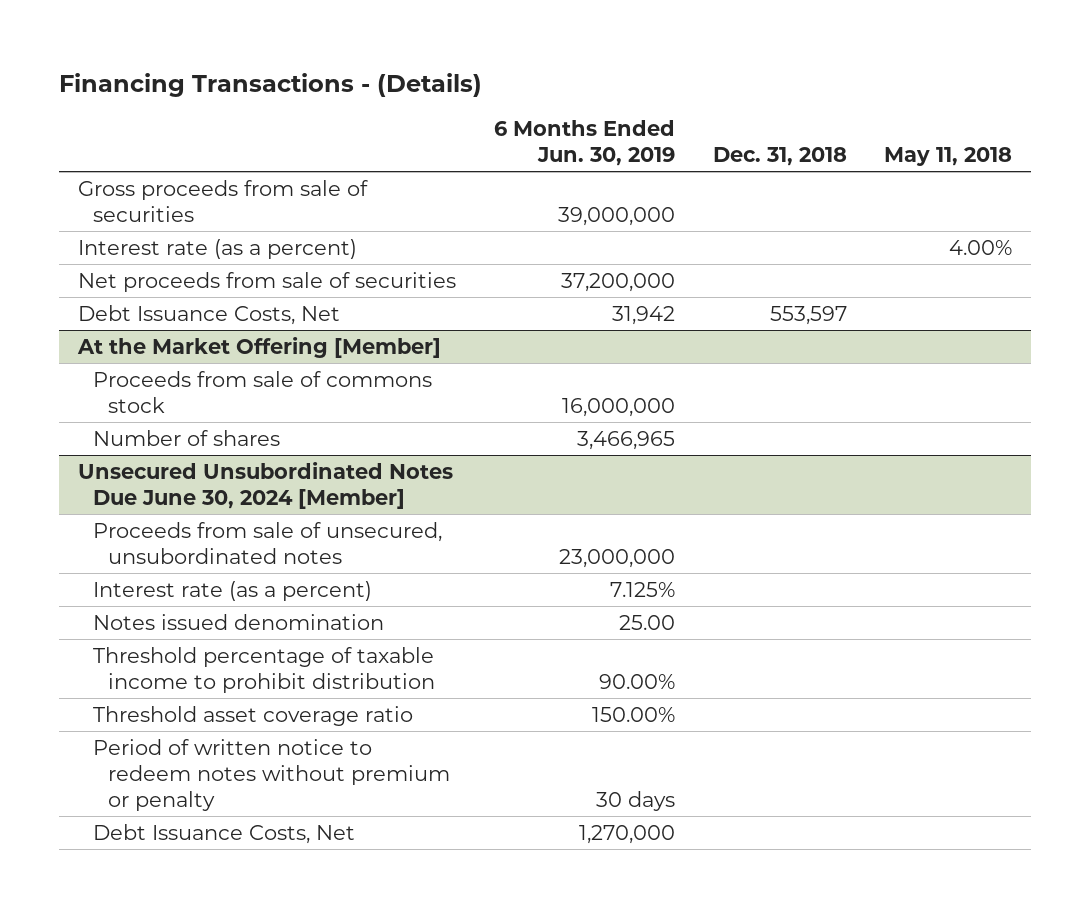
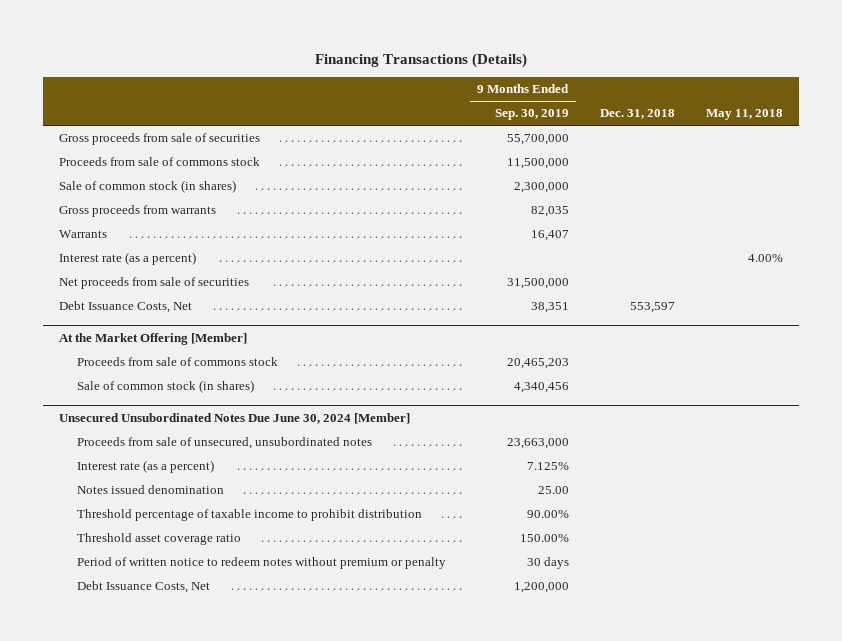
- Financing Transactions - (Details)
+ Financing Transactions (Details)
- | 6 Months Ended Jun. 30, 2019 | Dec. 31, 2018 | May 11, 2018
+ | 9 Months Ended Sep. 30, 2019 | Dec. 31, 2018 | May 11, 2018
+ Proceeds from sale of commons stock | 11,500,000 | |
+ Sale of common stock (in shares) | 2,300,000 | |
+ Gross proceeds from warrants | 82,035 | |
+ Warrants | 16,407 | |
@ At the Market Offering [Member]
- Number of shares | 3,466,965 | |
+ Sale of common stock (in shares) | 4,340,456 | |

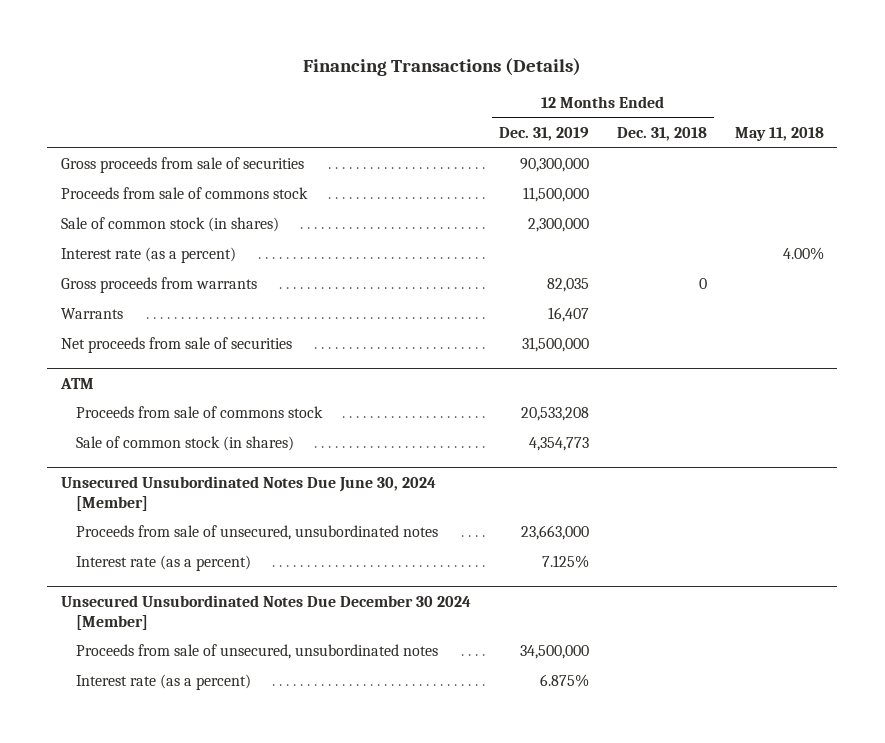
- | 9 Months Ended Sep. 30, 2019 | Dec. 31, 2018 | May 11, 2018
+ | 12 Months Ended Dec. 31, 2019 | 12 Months Ended Dec. 31, 2018 | May 11, 2018
moved up: Interest rate (as a percent) | | | 4.00%
- Debt Issuance Costs, Net | 38,351 | 553,597 |
- At the Market Offering [Member]
+ ATM
@ Unsecured Unsubordinated Notes Due June 30, 2024 [Member]
- Notes issued denomination | 25.00 | |
- Threshold percentage of taxable income to prohibit distribution | 90.00% | |
- Threshold asset coverage ratio | 150.00% | |
- Period of written notice to redeem notes without premium or penalty | 30 days | |
- Debt Issuance Costs, Net | 1,200,000 | |
+ Unsecured Unsubordinated Notes Due December 30 2024 [Member]
+ Proceeds from sale of unsecured, unsubordinated notes | 34,500,000 | |
+ Interest rate (as a percent) | 6.875% | |

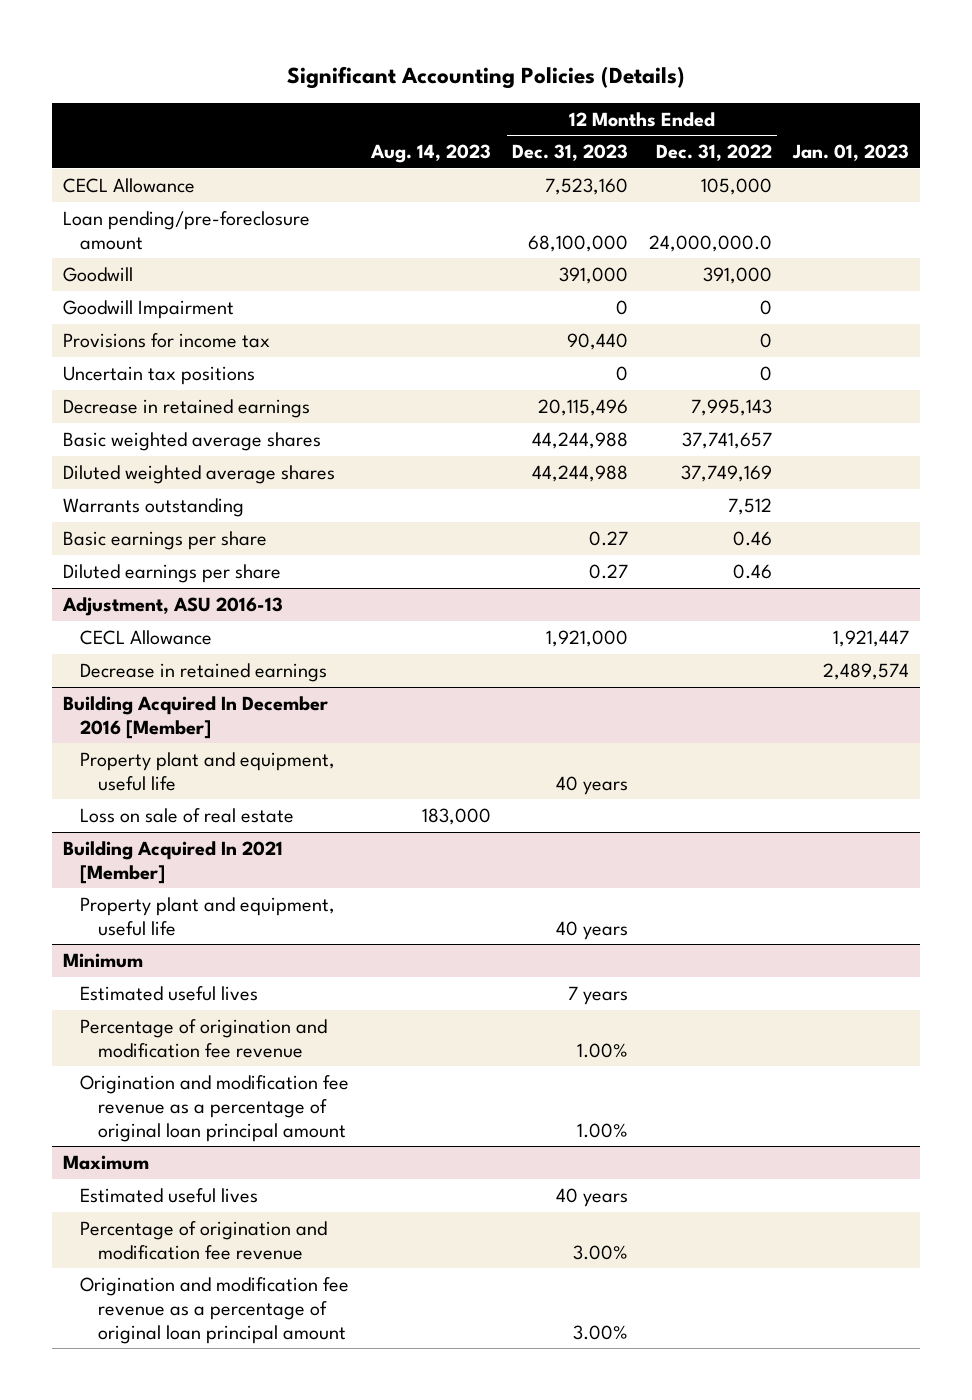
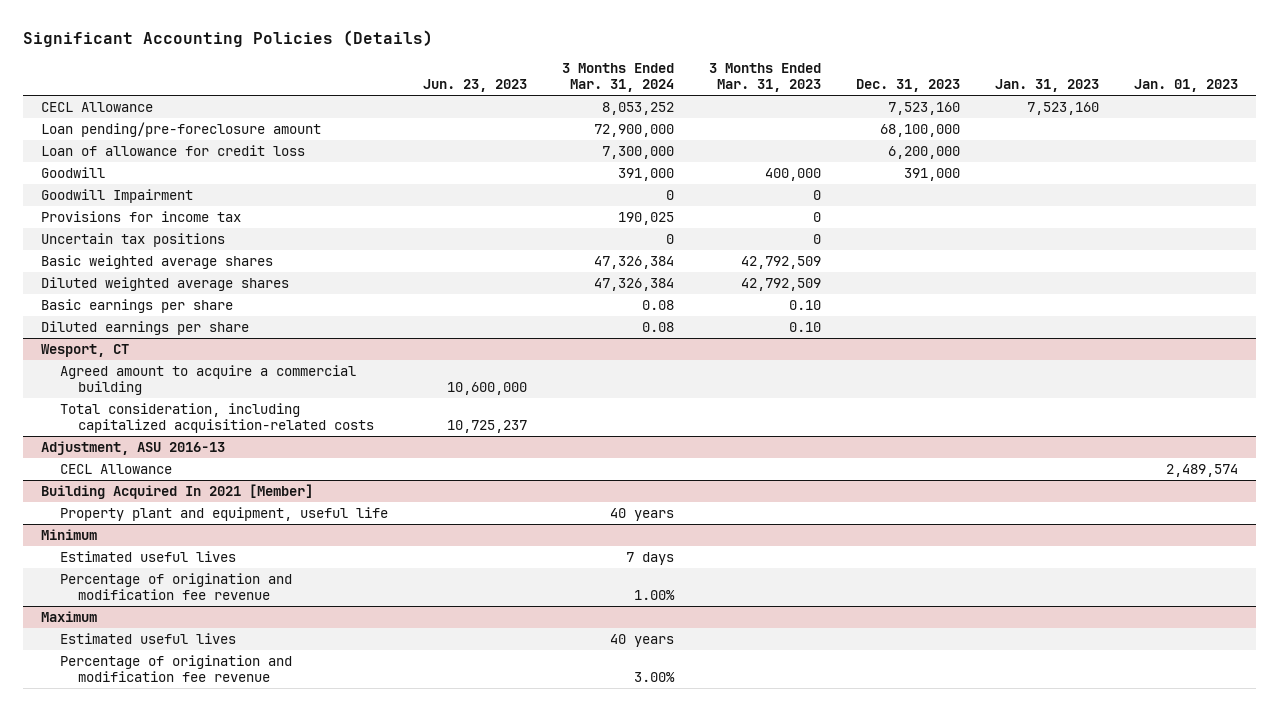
- | Aug. 14, 2023 | 12 Months Ended Dec. 31, 2023 | 12 Months Ended Dec. 31, 2022 | Jan. 01, 2023
+ | Jun. 23, 2023 | 3 Months Ended Mar. 31, 2024 | 3 Months Ended Mar. 31, 2023 | Dec. 31, 2023 | Jan. 31, 2023 | Jan. 01, 2023
+ Loan of allowance for credit loss | | 7,300,000 | | 6,200,000 | |
- Decrease in retained earnings | | 20,115,496 | 7,995,143 |
- Warrants outstanding | | | 7,512 |
+ Wesport, CT
+ Agreed amount to acquire a commercial building | 10,600,000 | | | | |
+ Total consideration, including capitalized acquisition-related costs | 10,725,237 | | | | |
@ Adjustment, ASU 2016-13
- CECL Allowance | | 1,921,000 | | 1,921,447
- Decrease in retained earnings | | | | 2,489,574
- Building Acquired In December 2016 [Member]
- Property plant and equipment, useful life | | 40 years | |
- Loss on sale of real estate | 183,000 | | |
@ Adjustment, ASU 2016-13
+ CECL Allowance | | | | | | 2,489,574
@ Minimum
- Origination and modification fee revenue as a percentage of original loan principal amount | | 1.00% | |
@ Maximum
- Origination and modification fee revenue as a percentage of original loan principal amount | | 3.00% | |

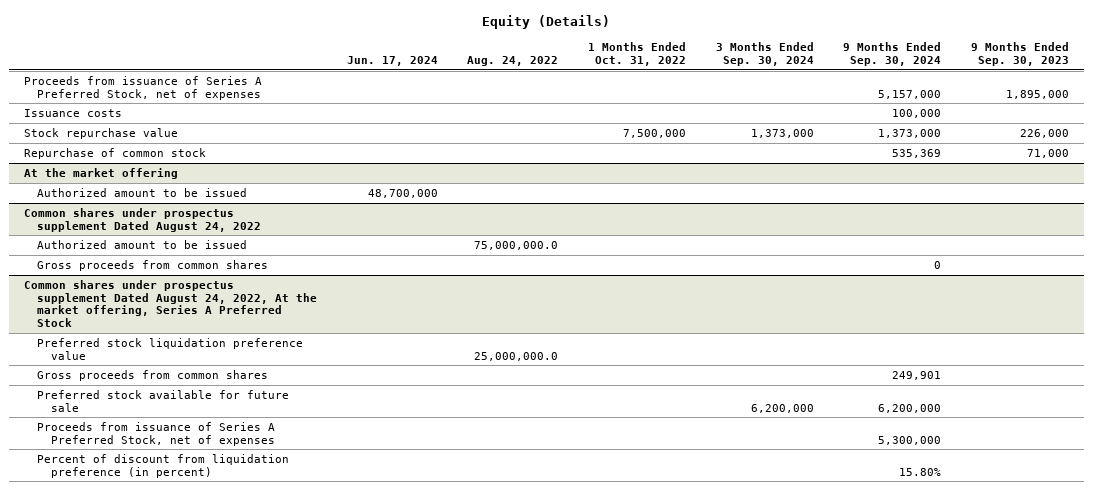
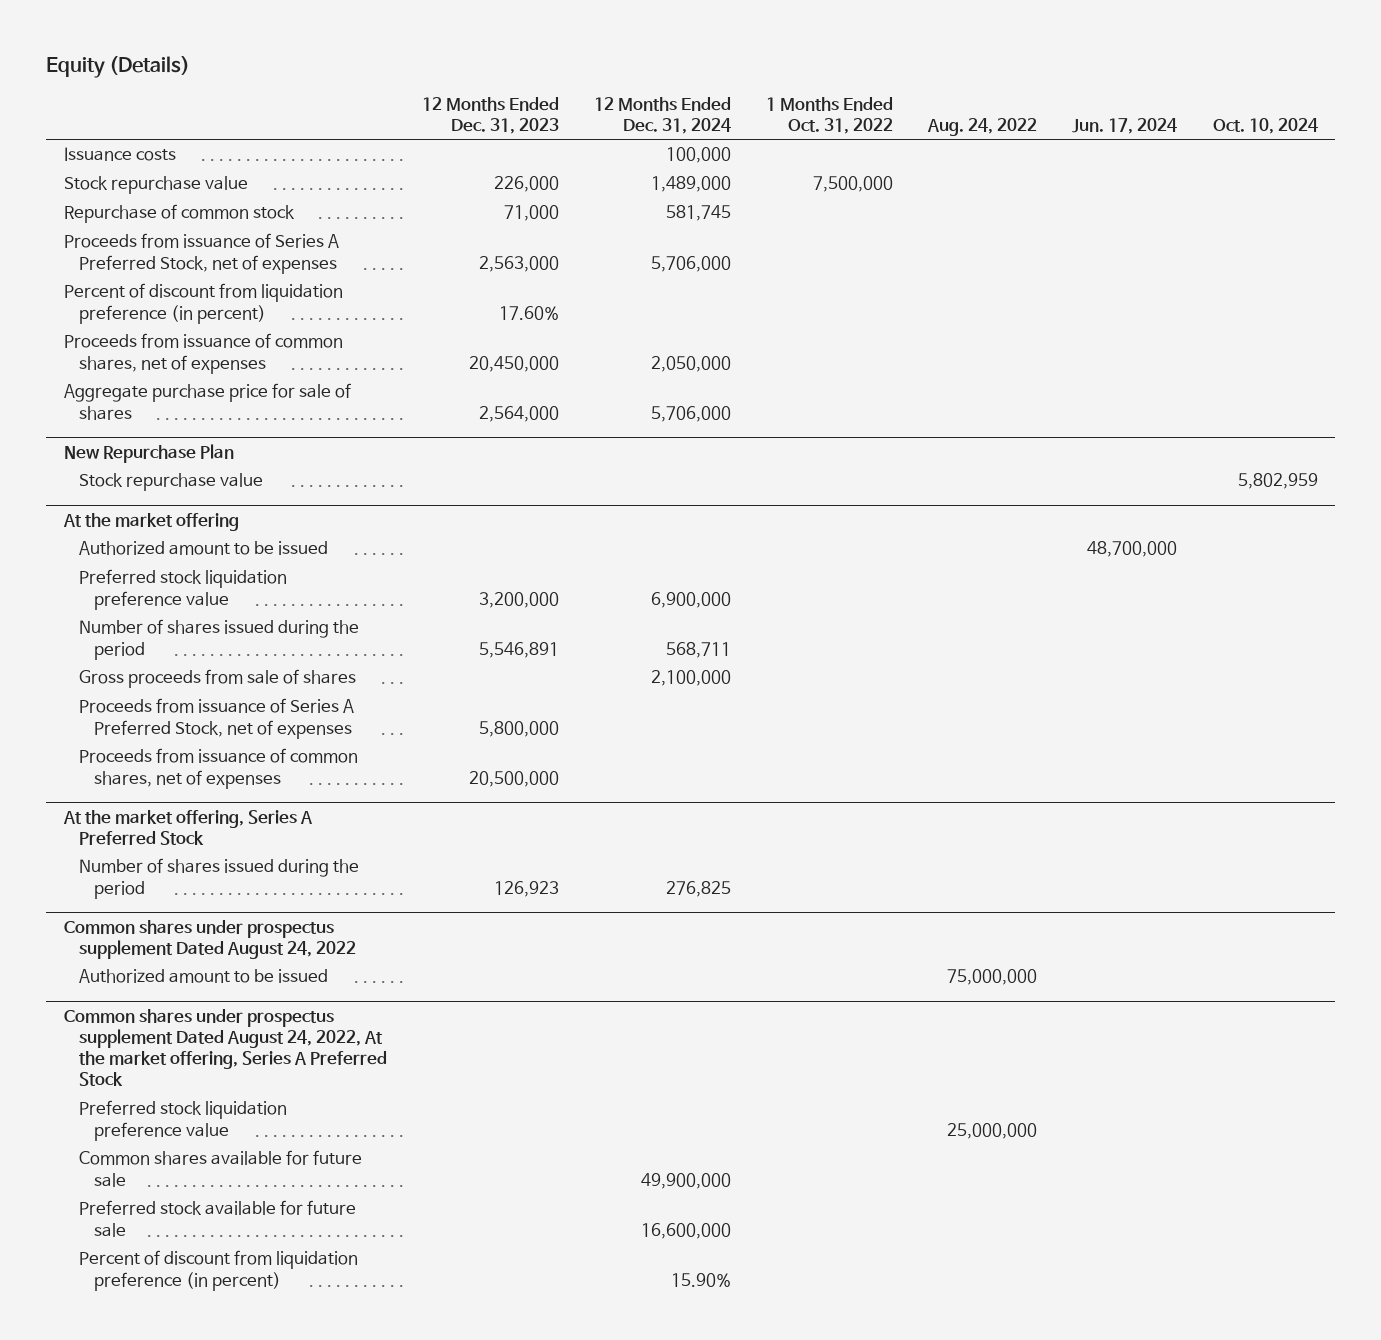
- | Jun. 17, 2024 | Aug. 24, 2022 | 1 Months Ended Oct. 31, 2022 | 3 Months Ended Sep. 30, 2024 | 9 Months Ended Sep. 30, 2024 | 9 Months Ended Sep. 30, 2023
+ | 12 Months Ended Dec. 31, 2023 | 12 Months Ended Dec. 31, 2024 | 1 Months Ended Oct. 31, 2022 | Aug. 24, 2022 | Jun. 17, 2024 | Oct. 10, 2024
moved down: Proceeds from issuance of Series A Preferred Stock, net of expenses | 2,563,000 | 5,706,000 | | | |
+ Percent of discount from liquidation preference (in percent) | 17.60% | | | | |
+ Proceeds from issuance of common shares, net of expenses | 20,450,000 | 2,050,000 | | | |
+ Aggregate purchase price for sale of shares | 2,564,000 | 5,706,000 | | | |
+ New Repurchase Plan
+ Stock repurchase value | | | | | | 5,802,959
@ At the market offering
+ Preferred stock liquidation preference value | 3,200,000 | 6,900,000 | | | |
+ Number of shares issued during the period | 5,546,891 | 568,711 | | | |
+ Gross proceeds from sale of shares | | 2,100,000 | | | |
+ Proceeds from issuance of Series A Preferred Stock, net of expenses | 5,800,000 | | | | |
+ Proceeds from issuance of common shares, net of expenses | 20,500,000 | | | | |
+ At the market offering, Series A Preferred Stock
+ Number of shares issued during the period | 126,923 | 276,825 | | | |
@ Common shares under prospectus supplement Dated August 24, 2022
- Authorized amount to be issued | | 75,000,000.0 | | | |
- Gross proceeds from common shares | | | | | 0 |
+ Authorized amount to be issued | | | | 75,000,000 | |
@ Common shares under prospectus supplement Dated August 24, 2022, At the market offering, Series A Preferred Stock
- Preferred stock liquidation preference value | | 25,000,000.0 | | | |
- Gross proceeds from common shares | | | | | 249,901 |
+ Preferred stock liquidation preference value | | | | 25,000,000 | |
+ Common shares available for future sale | | 49,900,000 | | | |
- Proceeds from issuance of Series A Preferred Stock, net of expenses | | | | | 5,300,000 |

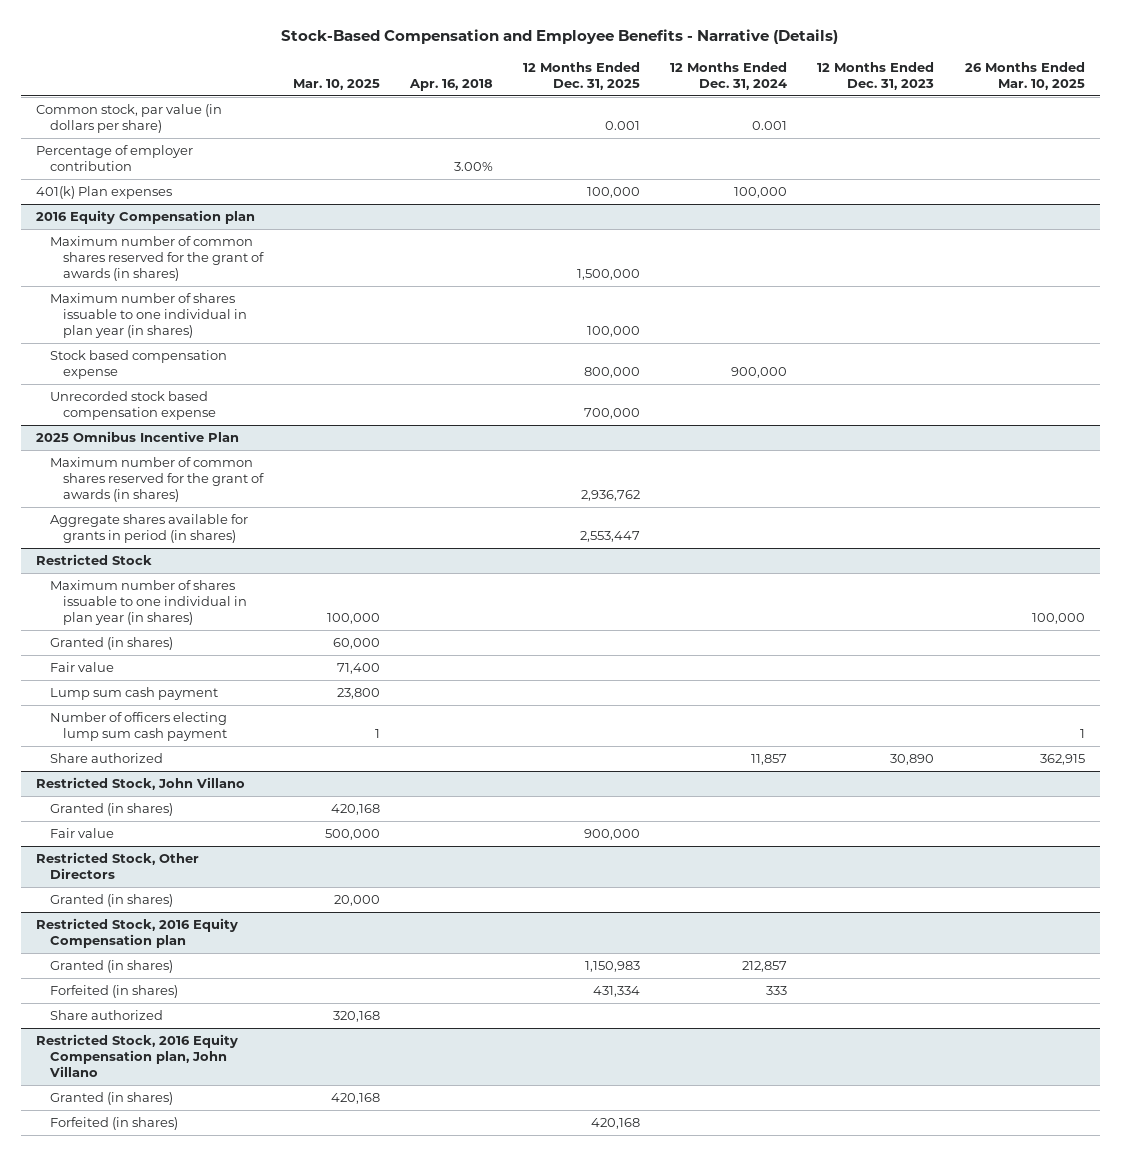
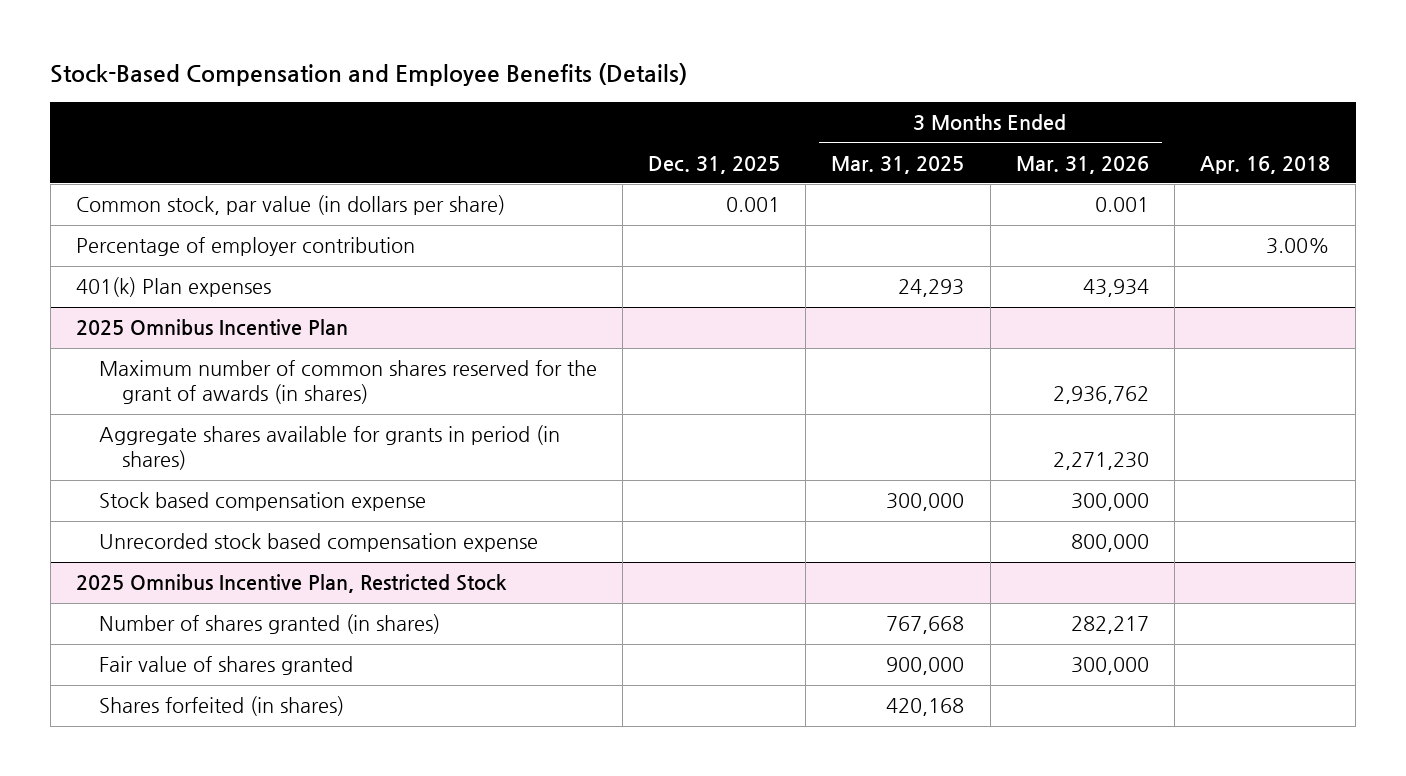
- Stock-Based Compensation and Employee Benefits - Narrative (Details)
+ Stock-Based Compensation and Employee Benefits (Details)
- | Mar. 10, 2025 | Apr. 16, 2018 | 12 Months Ended Dec. 31, 2025 | 12 Months Ended Dec. 31, 2024 | 12 Months Ended Dec. 31, 2023 | 26 Months Ended Mar. 10, 2025
+ | Dec. 31, 2025 | 3 Months Ended Mar. 31, 2025 | 3 Months Ended Mar. 31, 2026 | Apr. 16, 2018
- 2016 Equity Compensation plan
- Maximum number of common shares reserved for the grant of awards (in shares) | | | 1,500,000 | | |
- Maximum number of shares issuable to one individual in plan year (in shares) | | | 100,000 | | |
- Stock based compensation expense | | | 800,000 | 900,000 | |
- Unrecorded stock based compensation expense | | | 700,000 | | |
- Restricted Stock
- Maximum number of shares issuable to one individual in plan year (in shares) | 100,000 | | | | | 100,000
- Granted (in shares) | 60,000 | | | | |
- Fair value | 71,400 | | | | |
- Lump sum cash payment | 23,800 | | | | |
- Number of officers electing lump sum cash payment | 1 | | | | | 1
- Share authorized | | | | 11,857 | 30,890 | 362,915
- Restricted Stock, John Villano
- Granted (in shares) | 420,168 | | | | |
- Fair value | 500,000 | | 900,000 | | |
- Restricted Stock, Other Directors
- Granted (in shares) | 20,000 | | | | |
- Restricted Stock, 2016 Equity Compensation plan
- Granted (in shares) | | | 1,150,983 | 212,857 | |
- Forfeited (in shares) | | | 431,334 | 333 | |
- Share authorized | 320,168 | | | | |
- Restricted Stock, 2016 Equity Compensation plan, John Villano
- Granted (in shares) | 420,168 | | | | |
- Forfeited (in shares) | | | 420,168 | | |
@ 2025 Omnibus Incentive Plan
+ Stock based compensation expense | | 300,000 | 300,000 |
+ Unrecorded stock based compensation expense | | | 800,000 |
+ 2025 Omnibus Incentive Plan, Restricted Stock
+ Number of shares granted (in shares) | | 767,668 | 282,217 |
+ Fair value of shares granted | | 900,000 | 300,000 |
+ Shares forfeited (in shares) | | 420,168 | |

